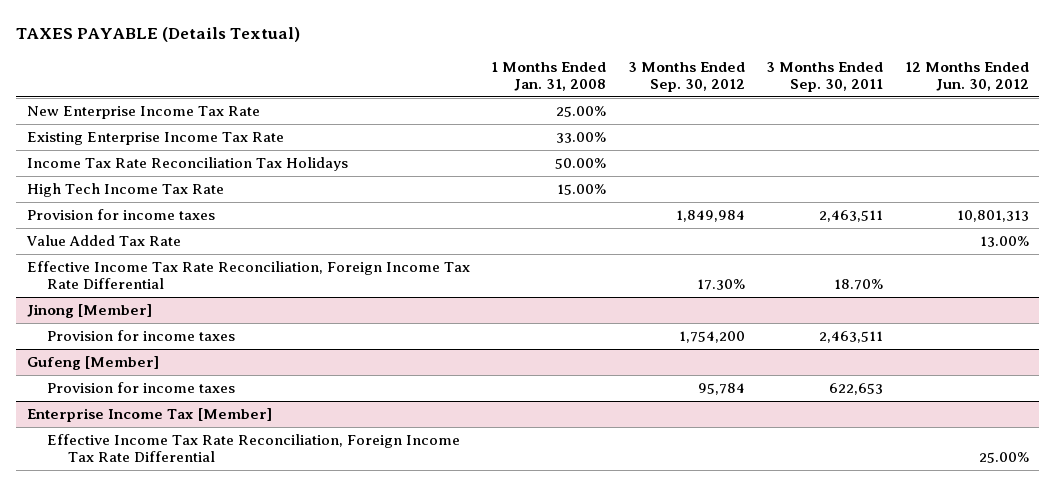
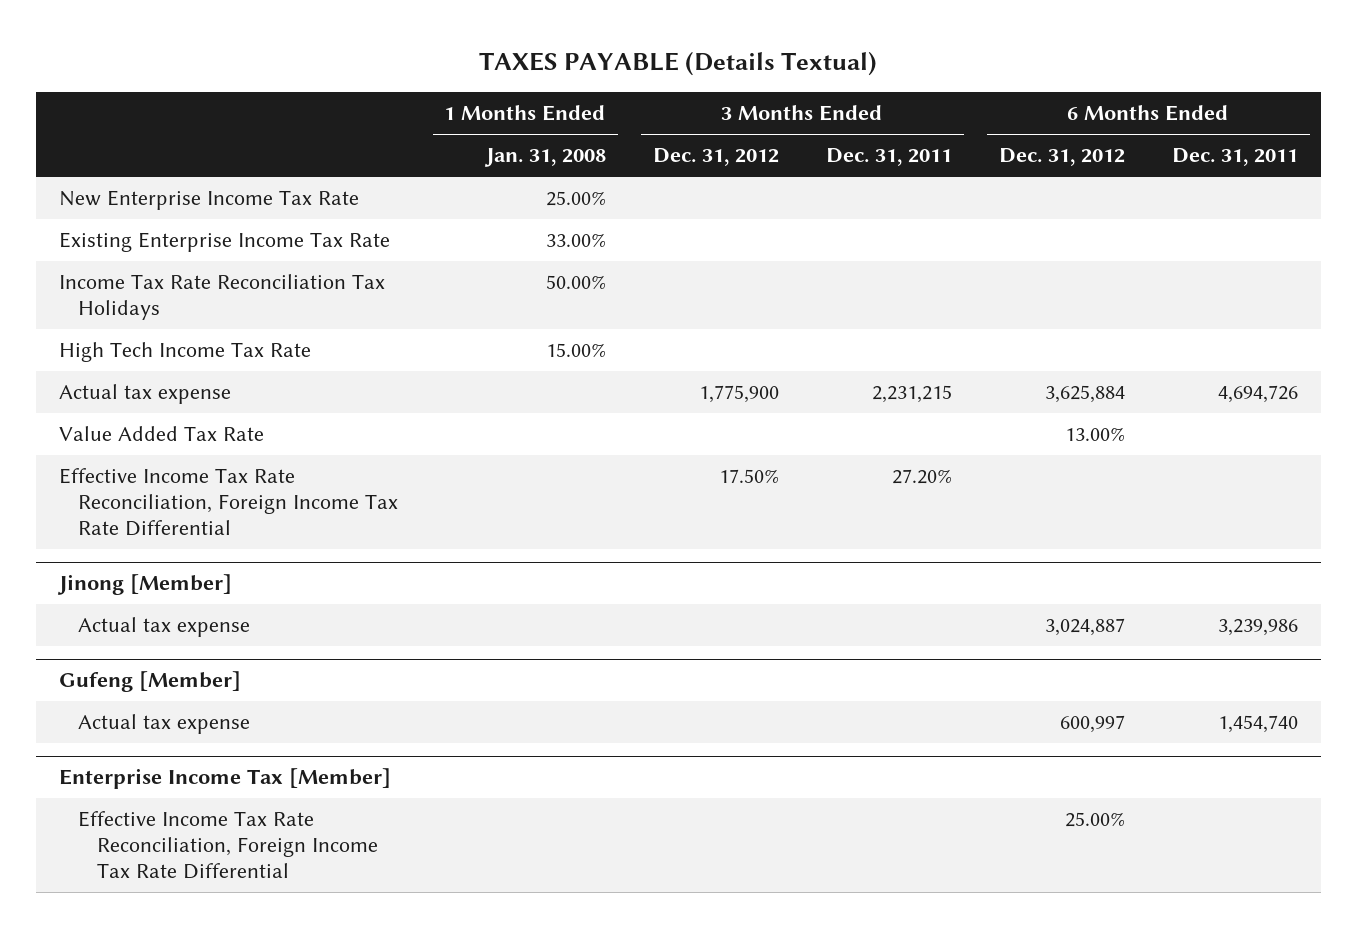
- | 1 Months Ended Jan. 31, 2008 | 3 Months Ended Sep. 30, 2012 | 3 Months Ended Sep. 30, 2011 | 12 Months Ended Jun. 30, 2012
+ | 1 Months Ended Jan. 31, 2008 | 3 Months Ended Dec. 31, 2012 | 3 Months Ended Dec. 31, 2011 | 6 Months Ended Dec. 31, 2012 | 6 Months Ended Dec. 31, 2011
- Provision for income taxes | | 1,849,984 | 2,463,511 | 10,801,313
+ Actual tax expense | | 1,775,900 | 2,231,215 | 3,625,884 | 4,694,726
@ Jinong [Member]
- Provision for income taxes | | 1,754,200 | 2,463,511 |
+ Actual tax expense | | | | 3,024,887 | 3,239,986
@ Gufeng [Member]
- Provision for income taxes | | 95,784 | 622,653 |
+ Actual tax expense | | | | 600,997 | 1,454,740

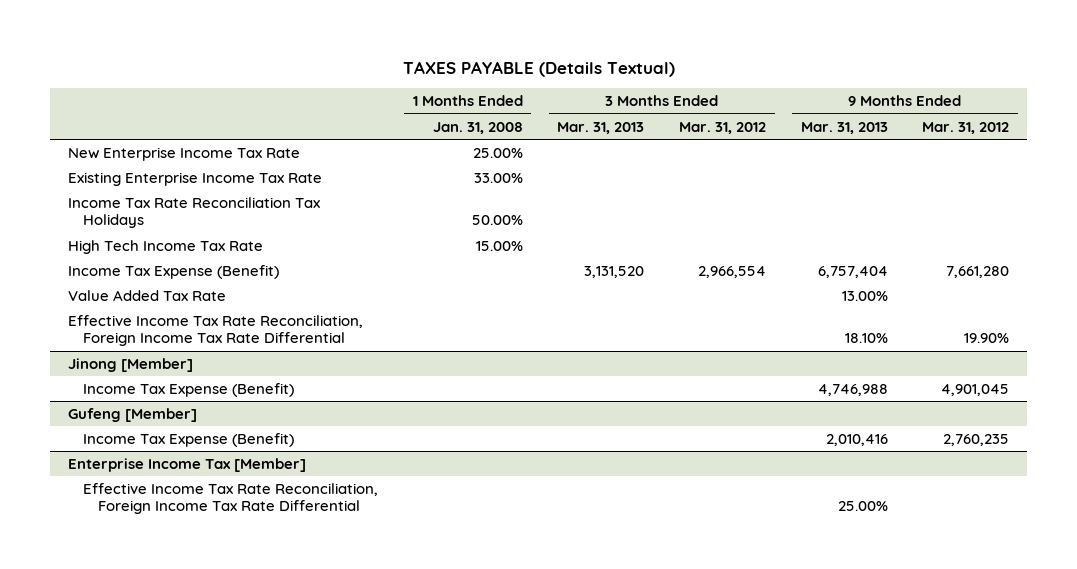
- | 1 Months Ended Jan. 31, 2008 | 3 Months Ended Dec. 31, 2012 | 3 Months Ended Dec. 31, 2011 | 6 Months Ended Dec. 31, 2012 | 6 Months Ended Dec. 31, 2011
+ | 1 Months Ended Jan. 31, 2008 | 3 Months Ended Mar. 31, 2013 | 3 Months Ended Mar. 31, 2012 | 9 Months Ended Mar. 31, 2013 | 9 Months Ended Mar. 31, 2012
- Actual tax expense | | 1,775,900 | 2,231,215 | 3,625,884 | 4,694,726
+ Income Tax Expense (Benefit) | | 3,131,520 | 2,966,554 | 6,757,404 | 7,661,280
@ Jinong [Member]
- Actual tax expense | | | | 3,024,887 | 3,239,986
+ Income Tax Expense (Benefit) | | | | 4,746,988 | 4,901,045
@ Gufeng [Member]
- Actual tax expense | | | | 600,997 | 1,454,740
+ Income Tax Expense (Benefit) | | | | 2,010,416 | 2,760,235

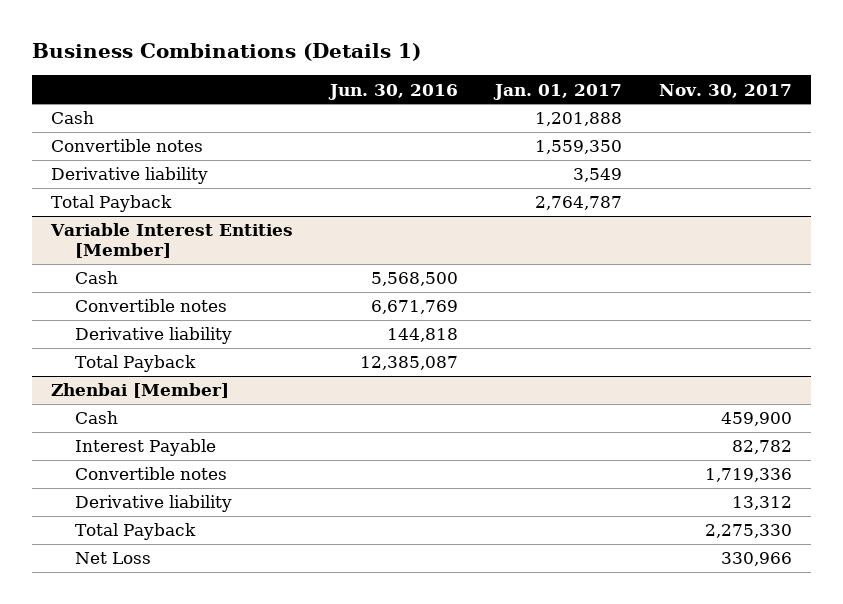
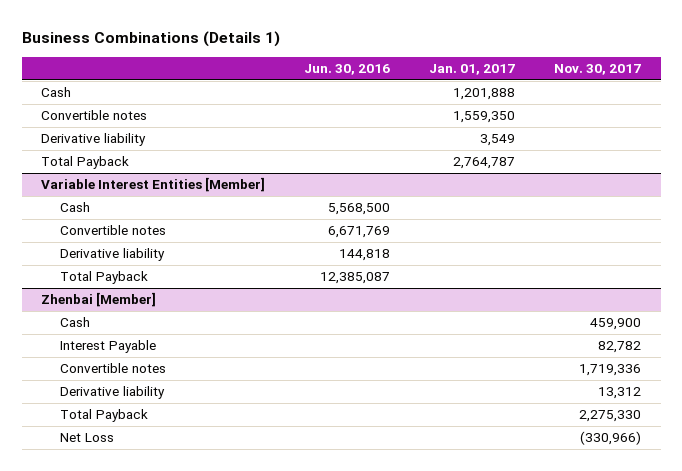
@ Zhenbai [Member]
- Net Loss | | | 330,966
+ Net Loss | | | (330,966)

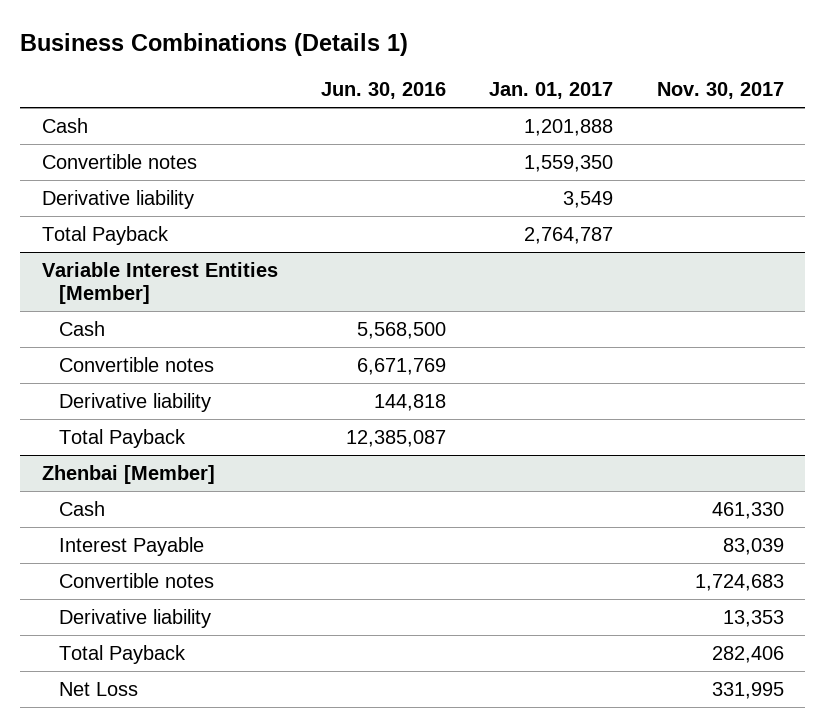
@ Zhenbai [Member]
- Cash | | | 459,900
- Interest Payable | | | 82,782
- Convertible notes | | | 1,719,336
- Derivative liability | | | 13,312
- Total Payback | | | 2,275,330
- Net Loss | | | (330,966)
+ Cash | | | 461,330
+ Interest Payable | | | 83,039
+ Convertible notes | | | 1,724,683
+ Derivative liability | | | 13,353
+ Total Payback | | | 282,406
+ Net Loss | | | 331,995

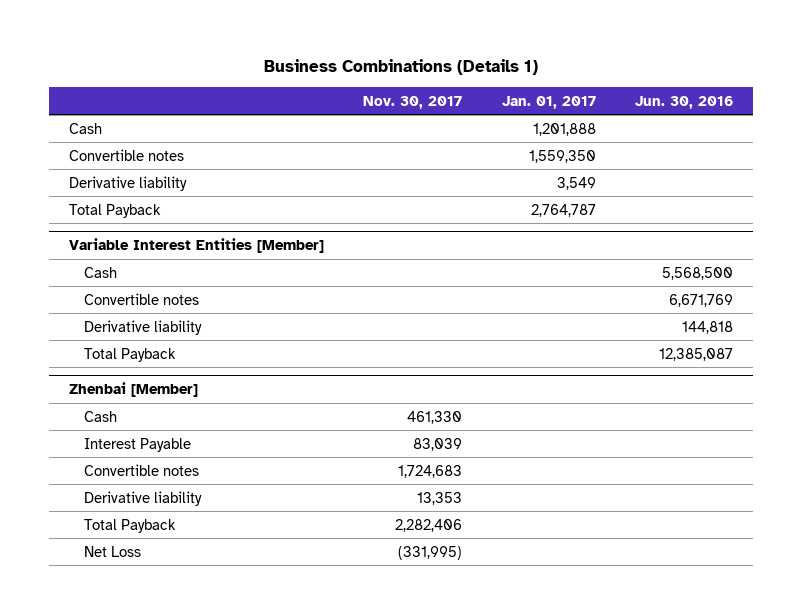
- | Jun. 30, 2016 | Jan. 01, 2017 | Nov. 30, 2017
+ | Nov. 30, 2017 | Jan. 01, 2017 | Jun. 30, 2016
@ Zhenbai [Member]
- Total Payback | | | 282,406
- Net Loss | | | 331,995
+ Total Payback | 2,282,406 | |
+ Net Loss | (331,995) | |

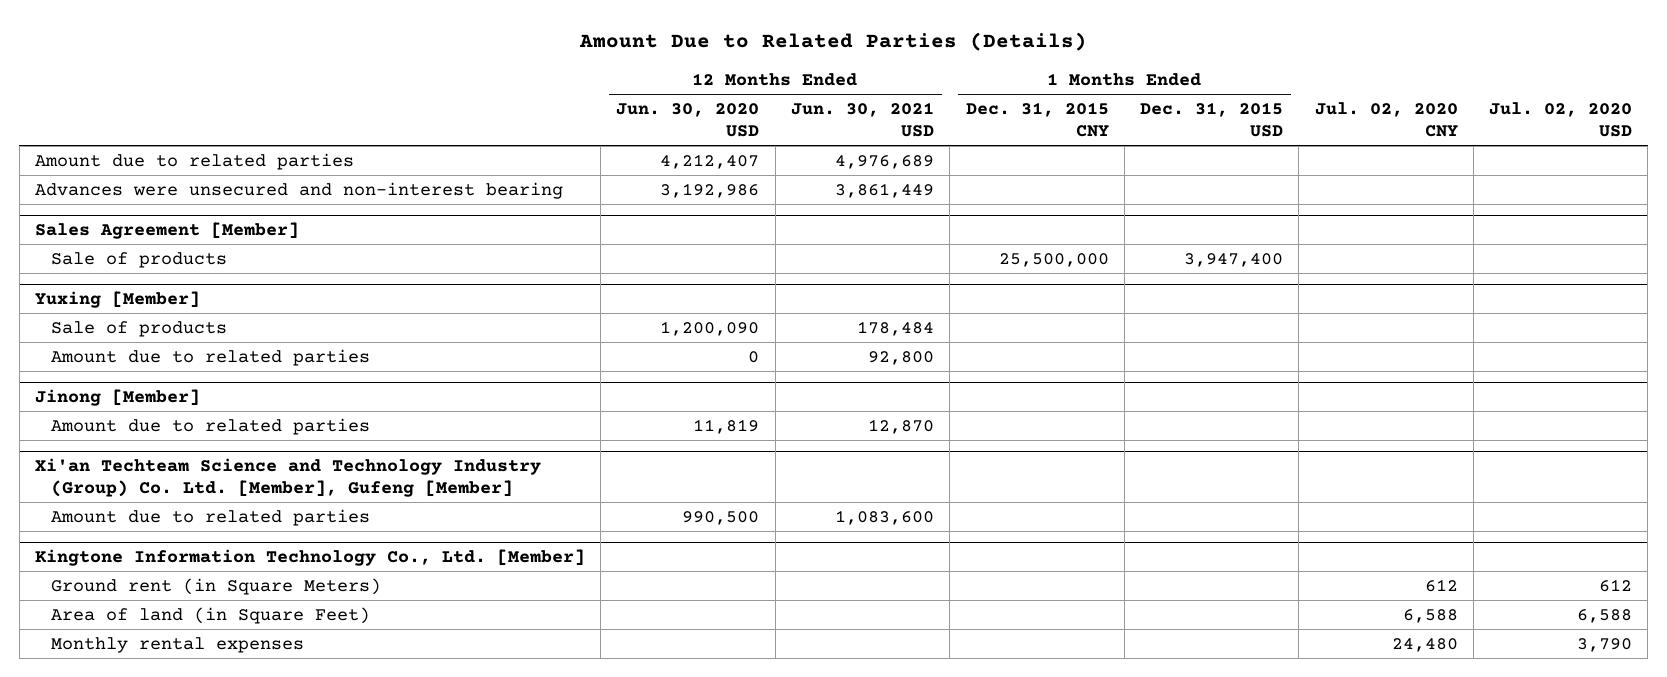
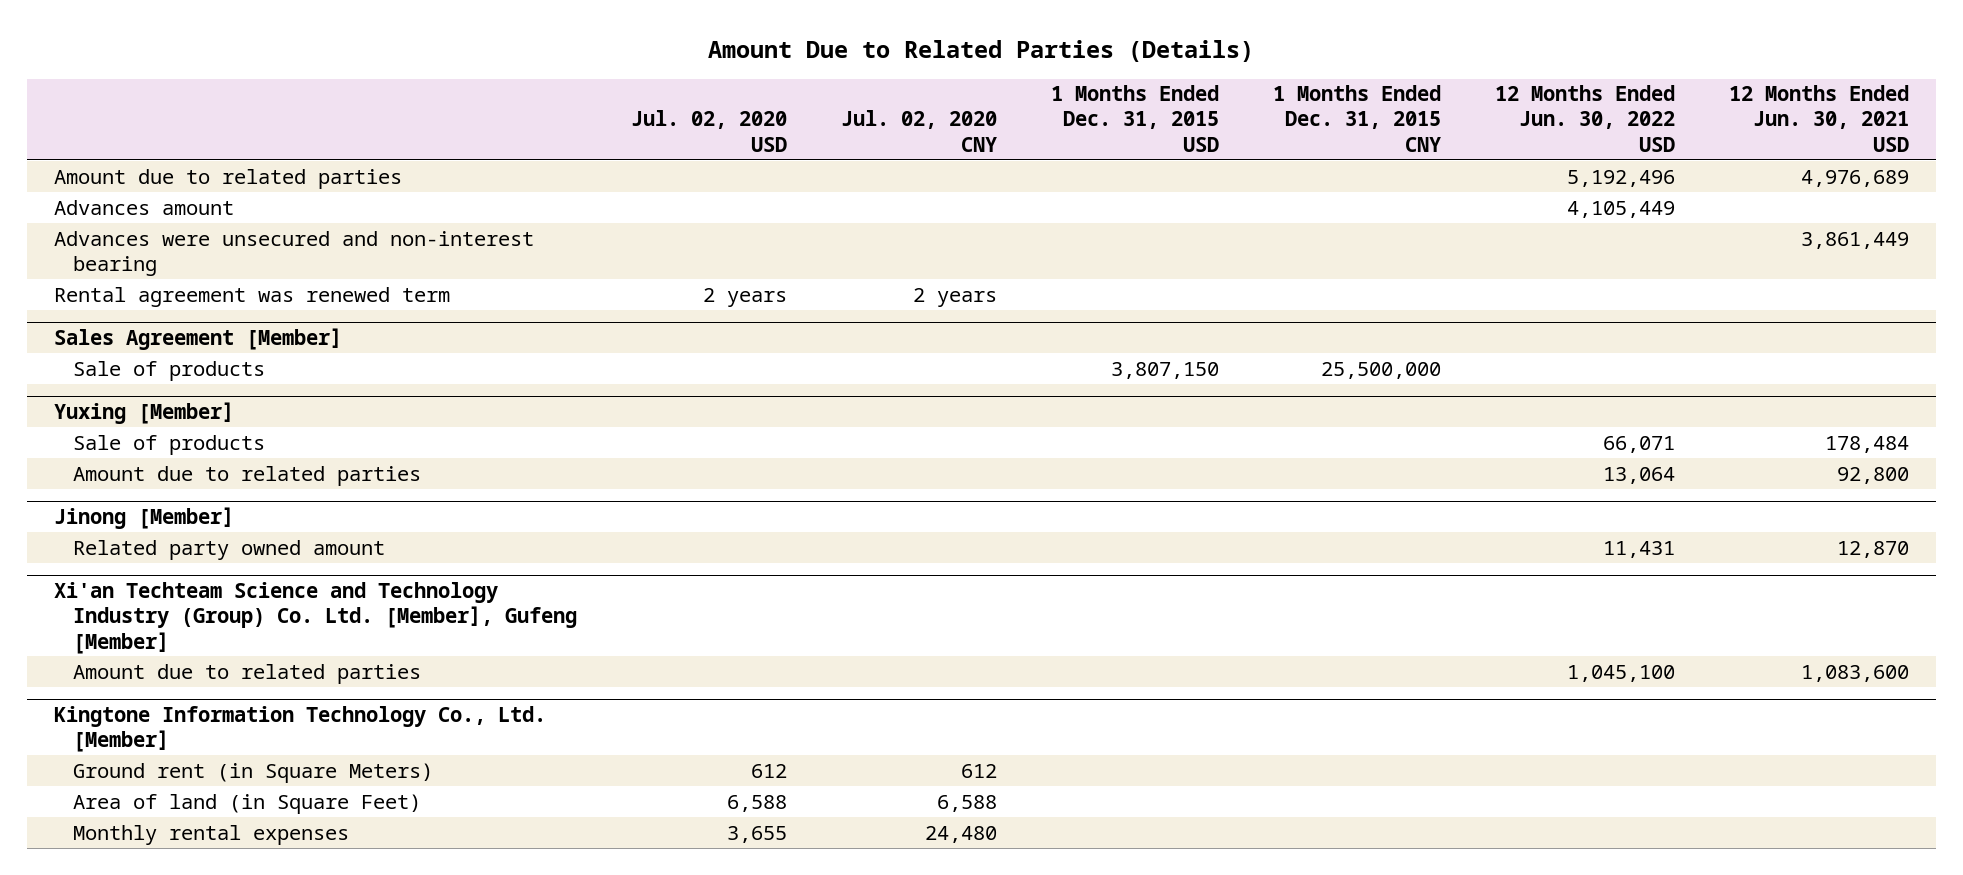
- | 12 Months Ended Jun. 30, 2020 USD | 12 Months Ended Jun. 30, 2021 USD | 1 Months Ended Dec. 31, 2015 CNY | 1 Months Ended Dec. 31, 2015 USD | Jul. 02, 2020 CNY | Jul. 02, 2020 USD
+ | Jul. 02, 2020 USD | Jul. 02, 2020 CNY | 1 Months Ended Dec. 31, 2015 USD | 1 Months Ended Dec. 31, 2015 CNY | 12 Months Ended Jun. 30, 2022 USD | 12 Months Ended Jun. 30, 2021 USD
+ Advances amount | | | | | 4,105,449 |
+ Rental agreement was renewed term | 2 years | 2 years | | | |
@ Sales Agreement [Member]
- Sale of products | | | 25,500,000 | 3,947,400 | |
+ Sale of products | | | 3,807,150 | 25,500,000 | |
@ Jinong [Member]
- Amount due to related parties | 11,819 | 12,870 | | | |
+ Related party owned amount | | | | | 11,431 | 12,870
@ Kingtone Information Technology Co., Ltd. [Member]
- Monthly rental expenses | | | | | 24,480 | 3,790
+ Monthly rental expenses | 3,655 | 24,480 | | | |

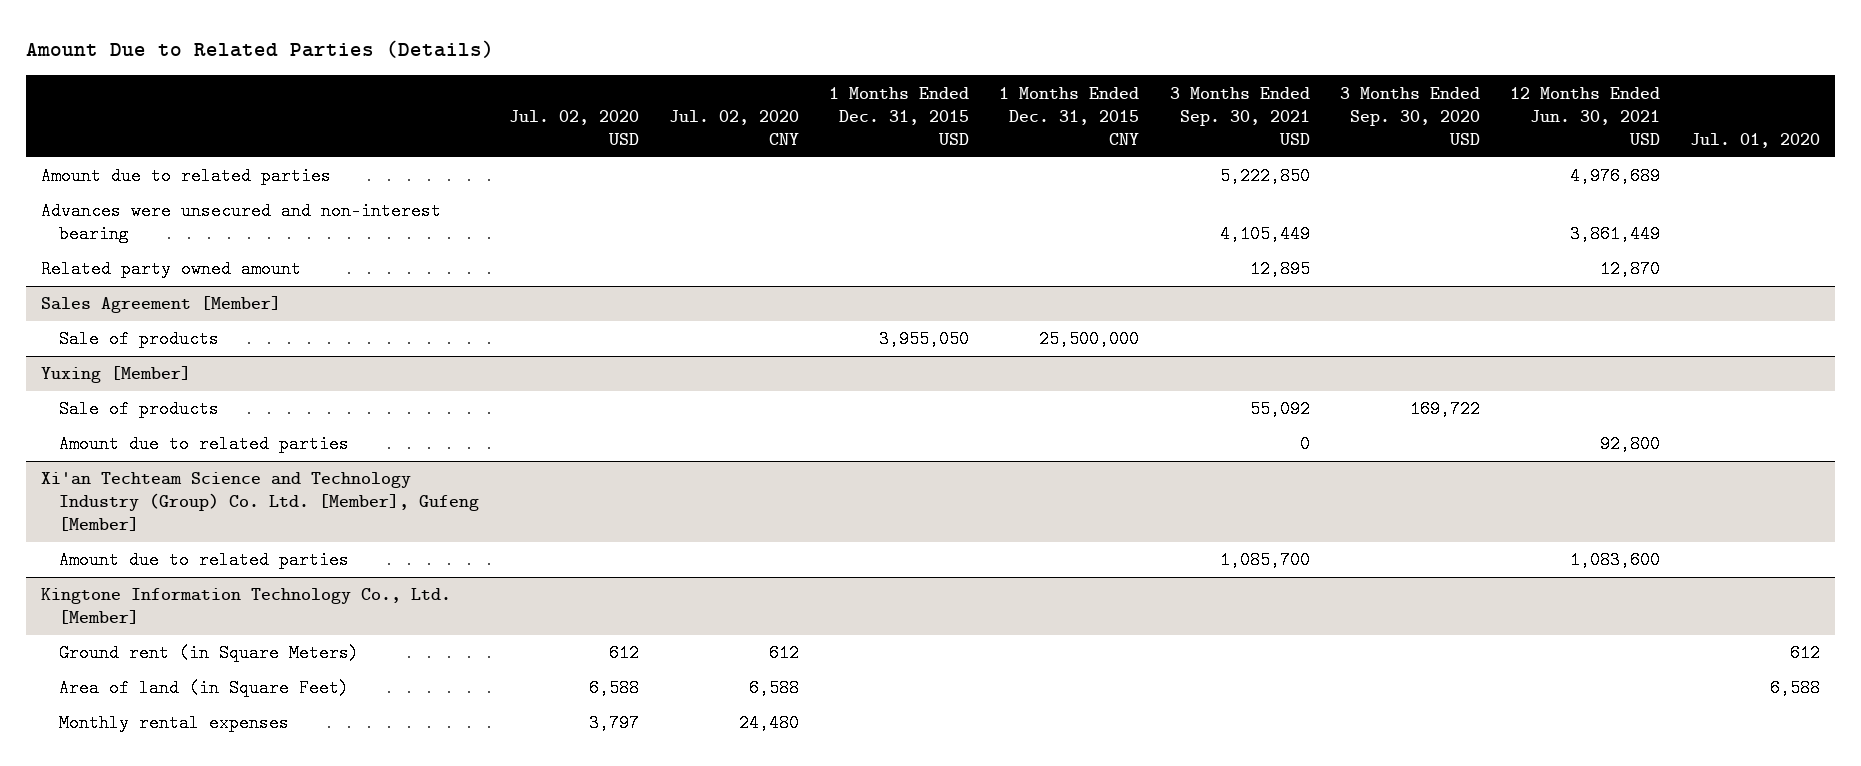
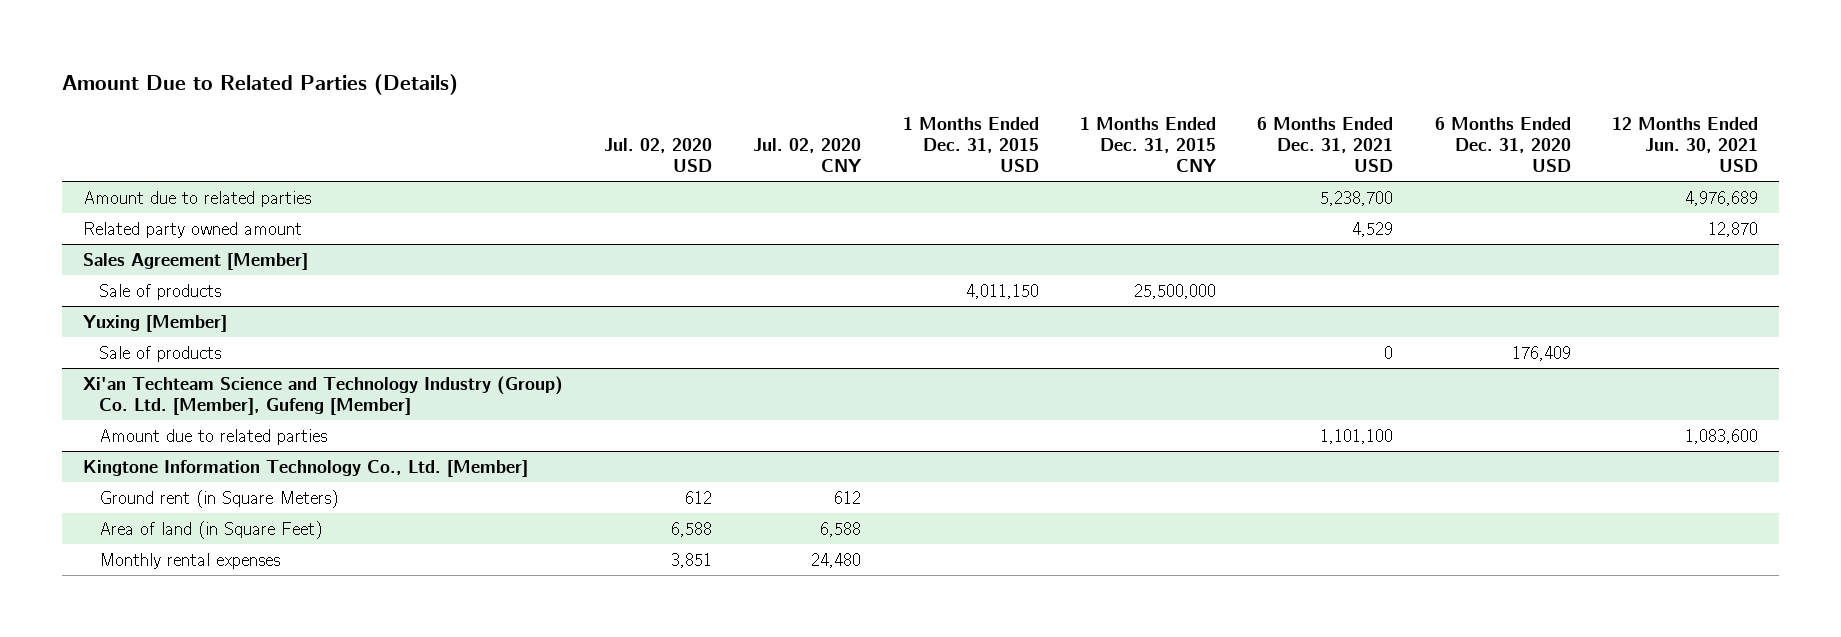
- | Jul. 02, 2020 USD | Jul. 02, 2020 CNY | 1 Months Ended Dec. 31, 2015 USD | 1 Months Ended Dec. 31, 2015 CNY | 3 Months Ended Sep. 30, 2021 USD | 3 Months Ended Sep. 30, 2020 USD | 12 Months Ended Jun. 30, 2021 USD | Jul. 01, 2020
+ | Jul. 02, 2020 USD | Jul. 02, 2020 CNY | 1 Months Ended Dec. 31, 2015 USD | 1 Months Ended Dec. 31, 2015 CNY | 6 Months Ended Dec. 31, 2021 USD | 6 Months Ended Dec. 31, 2020 USD | 12 Months Ended Jun. 30, 2021 USD
- Advances were unsecured and non-interest bearing | | | | | 4,105,449 | | 3,861,449 |
@ Sales Agreement [Member]
- Sale of products | | | 3,955,050 | 25,500,000 | | | |
+ Sale of products | | | 4,011,150 | 25,500,000 | | |
@ Yuxing [Member]
- Amount due to related parties | | | | | 0 | | 92,800 |
@ Kingtone Information Technology Co., Ltd. [Member]
- Monthly rental expenses | 3,797 | 24,480 | | | | | |
+ Monthly rental expenses | 3,851 | 24,480 | | | | |

